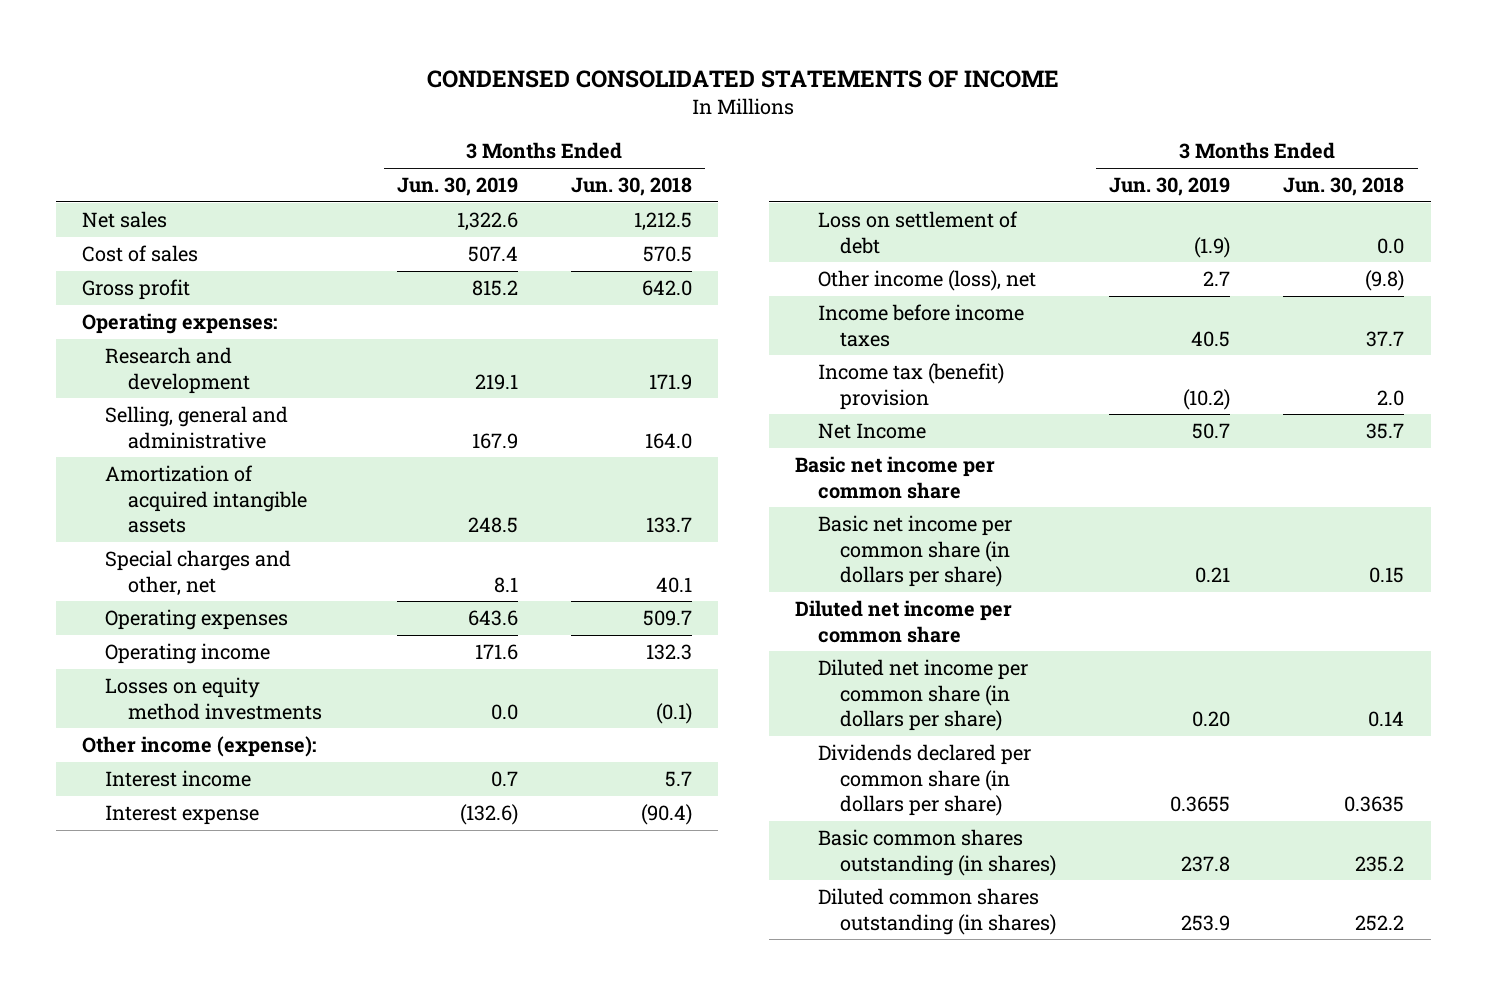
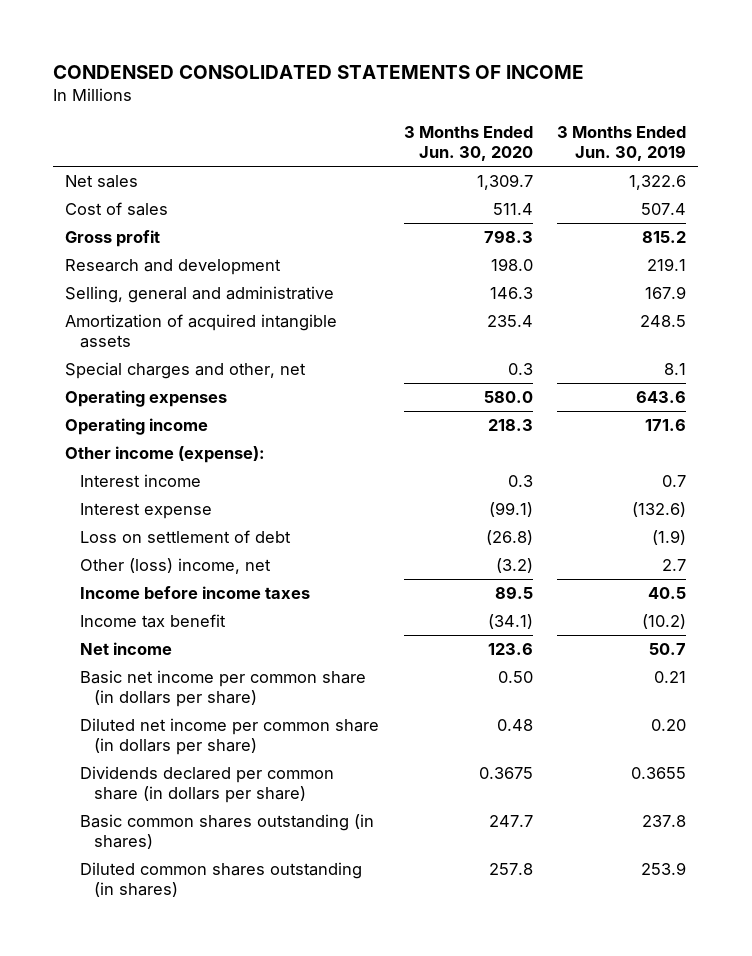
- | 3 Months Ended Jun. 30, 2019 | 3 Months Ended Jun. 30, 2018
+ | 3 Months Ended Jun. 30, 2020 | 3 Months Ended Jun. 30, 2019
- Operating expenses:
- Losses on equity method investments | 0.0 | (0.1)
- Other income (loss), net | 2.7 | (9.8)
+ Other (loss) income, net | (3.2) | 2.7
- Income tax (benefit) provision | (10.2) | 2.0
- Net Income | 50.7 | 35.7
- Basic net income per common share
+ Income tax benefit | (34.1) | (10.2)
+ Net income | 123.6 | 50.7
- Diluted net income per common share

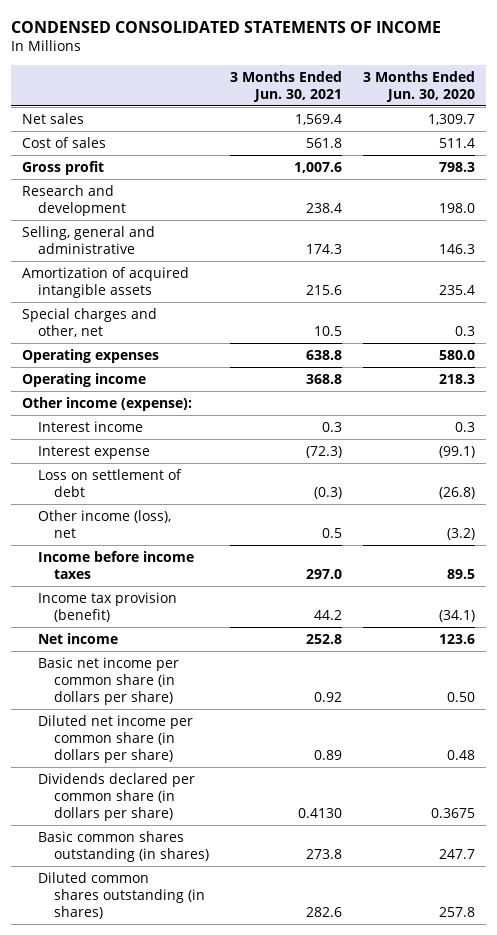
- | 3 Months Ended Jun. 30, 2020 | 3 Months Ended Jun. 30, 2019
+ | 3 Months Ended Jun. 30, 2021 | 3 Months Ended Jun. 30, 2020
- Other (loss) income, net | (3.2) | 2.7
+ Other income (loss), net | 0.5 | (3.2)
- Income tax benefit | (34.1) | (10.2)
+ Income tax provision (benefit) | 44.2 | (34.1)

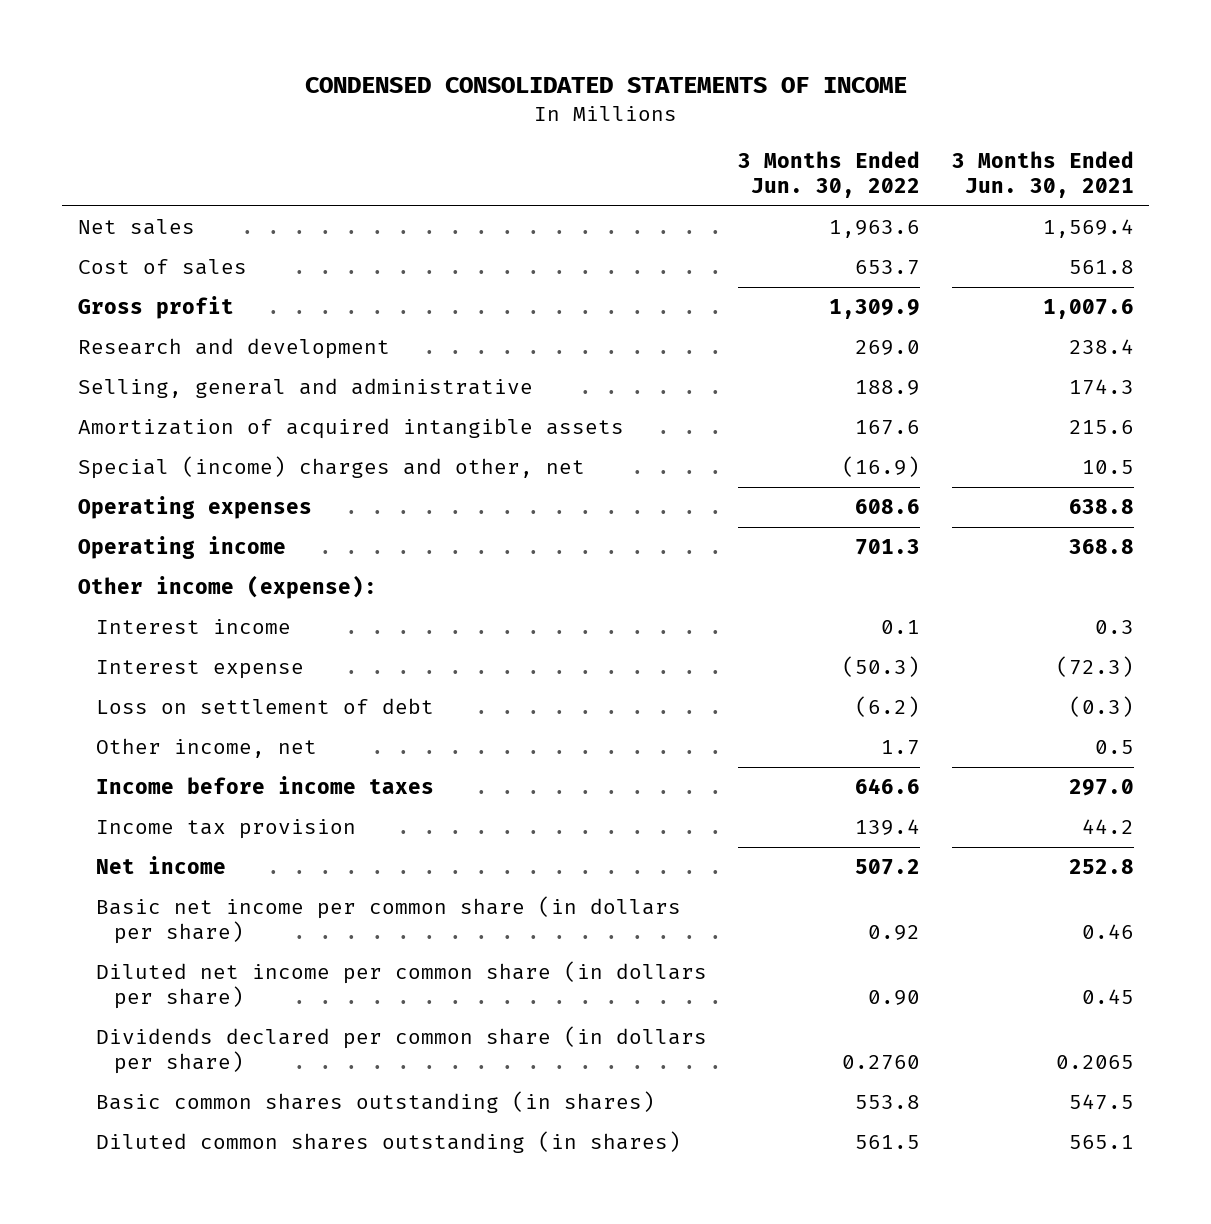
- | 3 Months Ended Jun. 30, 2021 | 3 Months Ended Jun. 30, 2020
+ | 3 Months Ended Jun. 30, 2022 | 3 Months Ended Jun. 30, 2021
- Special charges and other, net | 10.5 | 0.3
+ Special (income) charges and other, net | (16.9) | 10.5
- Other income (loss), net | 0.5 | (3.2)
+ Other income, net | 1.7 | 0.5
- Income tax provision (benefit) | 44.2 | (34.1)
+ Income tax provision | 139.4 | 44.2
- Basic net income per common share (in dollars per share) | 0.92 | 0.50
- Diluted net income per common share (in dollars per share) | 0.89 | 0.48
- Dividends declared per common share (in dollars per share) | 0.4130 | 0.3675
- Basic common shares outstanding (in shares) | 273.8 | 247.7
- Diluted common shares outstanding (in shares) | 282.6 | 257.8
+ Basic net income per common share (in dollars per share) | 0.92 | 0.46
+ Diluted net income per common share (in dollars per share) | 0.90 | 0.45
+ Dividends declared per common share (in dollars per share) | 0.2760 | 0.2065
+ Basic common shares outstanding (in shares) | 553.8 | 547.5
+ Diluted common shares outstanding (in shares) | 561.5 | 565.1

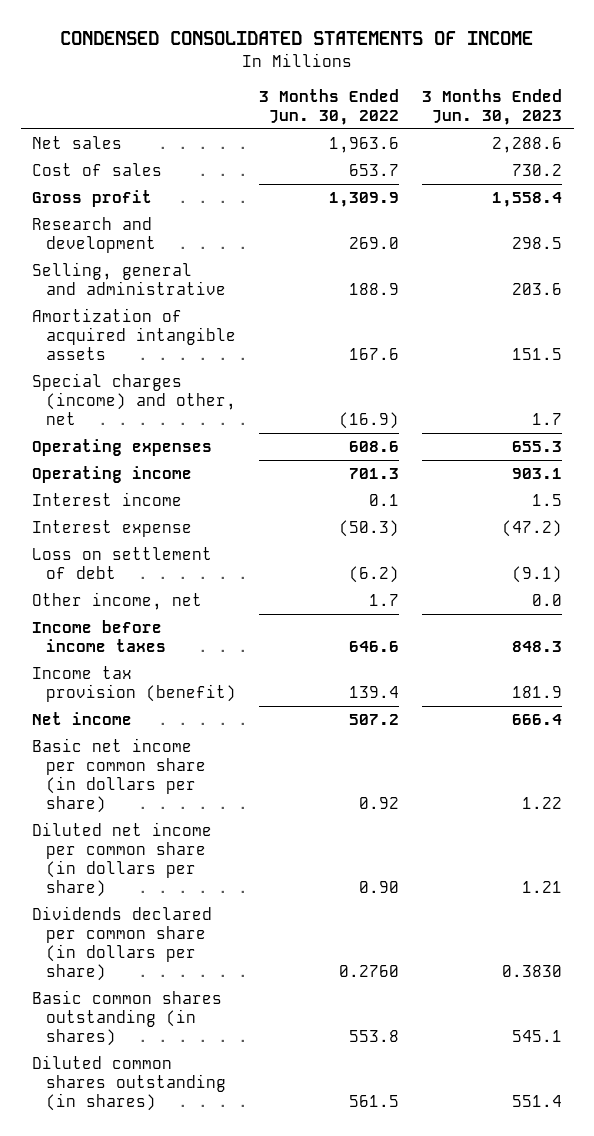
- | 3 Months Ended Jun. 30, 2022 | 3 Months Ended Jun. 30, 2021
+ | 3 Months Ended Jun. 30, 2022 | 3 Months Ended Jun. 30, 2023
- Special (income) charges and other, net | (16.9) | 10.5
+ Special charges (income) and other, net | (16.9) | 1.7
- Other income (expense):
- Income tax provision | 139.4 | 44.2
+ Income tax provision (benefit) | 139.4 | 181.9

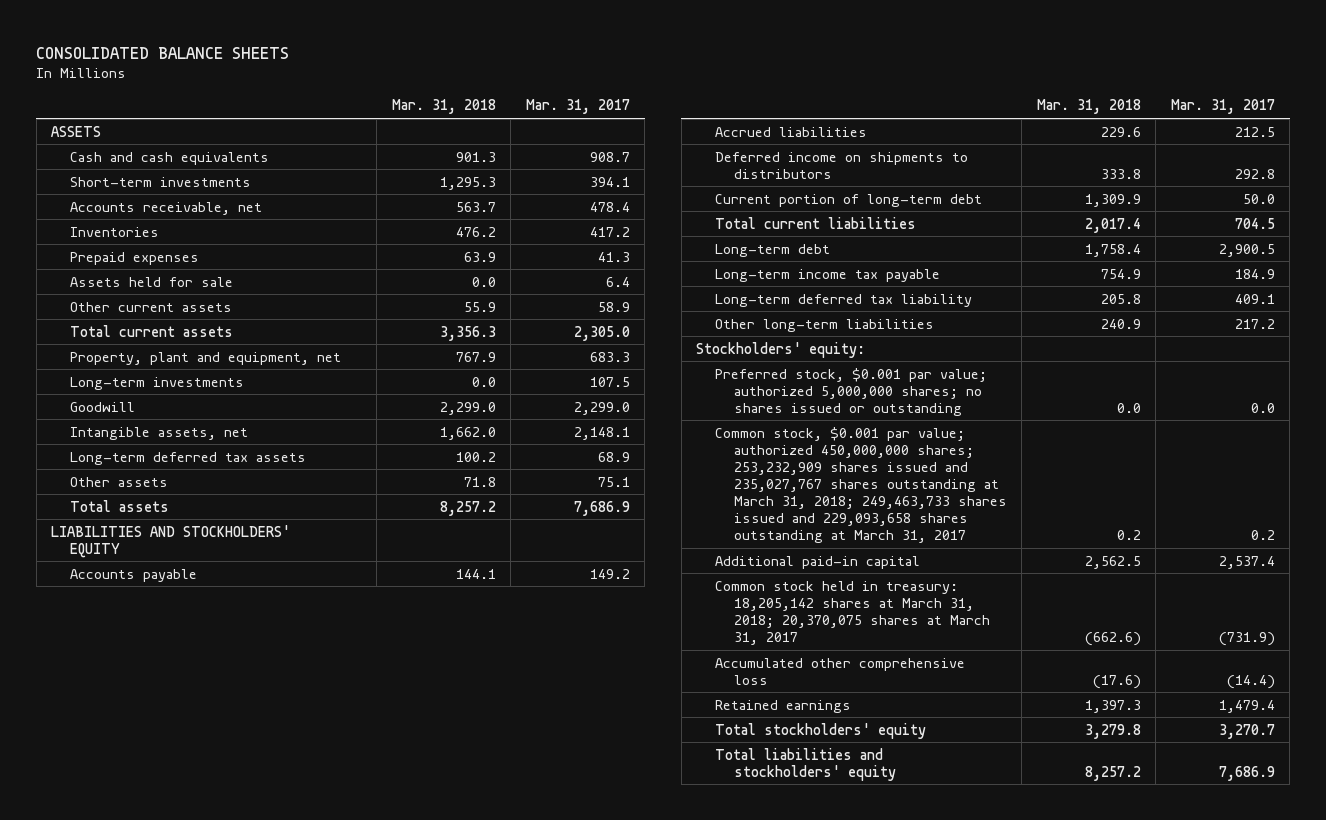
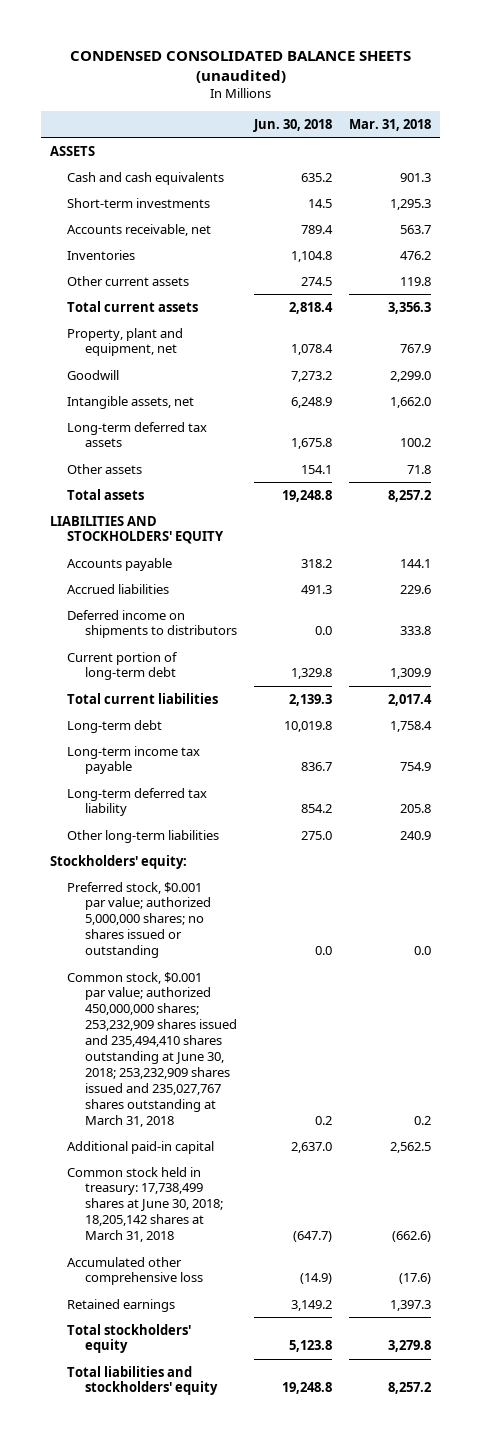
- CONSOLIDATED BALANCE SHEETS
+ CONDENSED CONSOLIDATED BALANCE SHEETS (unaudited)
- | Mar. 31, 2018 | Mar. 31, 2017
+ | Jun. 30, 2018 | Mar. 31, 2018
- Prepaid expenses | 63.9 | 41.3
- Assets held for sale | 0.0 | 6.4
- Other current assets | 55.9 | 58.9
+ Other current assets | 274.5 | 119.8
- Long-term investments | 0.0 | 107.5
- Common stock, $0.001 par value; authorized 450,000,000 shares; 253,232,909 shares issued and 235,027,767 shares outstanding at March 31, 2018; 249,463,733 shares issued and 229,093,658 shares outstanding at March 31, 2017 | 0.2 | 0.2
+ Common stock, $0.001 par value; authorized 450,000,000 shares; 253,232,909 shares issued and 235,494,410 shares outstanding at June 30, 2018; 253,232,909 shares issued and 235,027,767 shares outstanding at March 31, 2018 | 0.2 | 0.2
- Common stock held in treasury: 18,205,142 shares at March 31, 2018; 20,370,075 shares at March 31, 2017 | (662.6) | (731.9)
+ Common stock held in treasury: 17,738,499 shares at June 30, 2018; 18,205,142 shares at March 31, 2018 | (647.7) | (662.6)

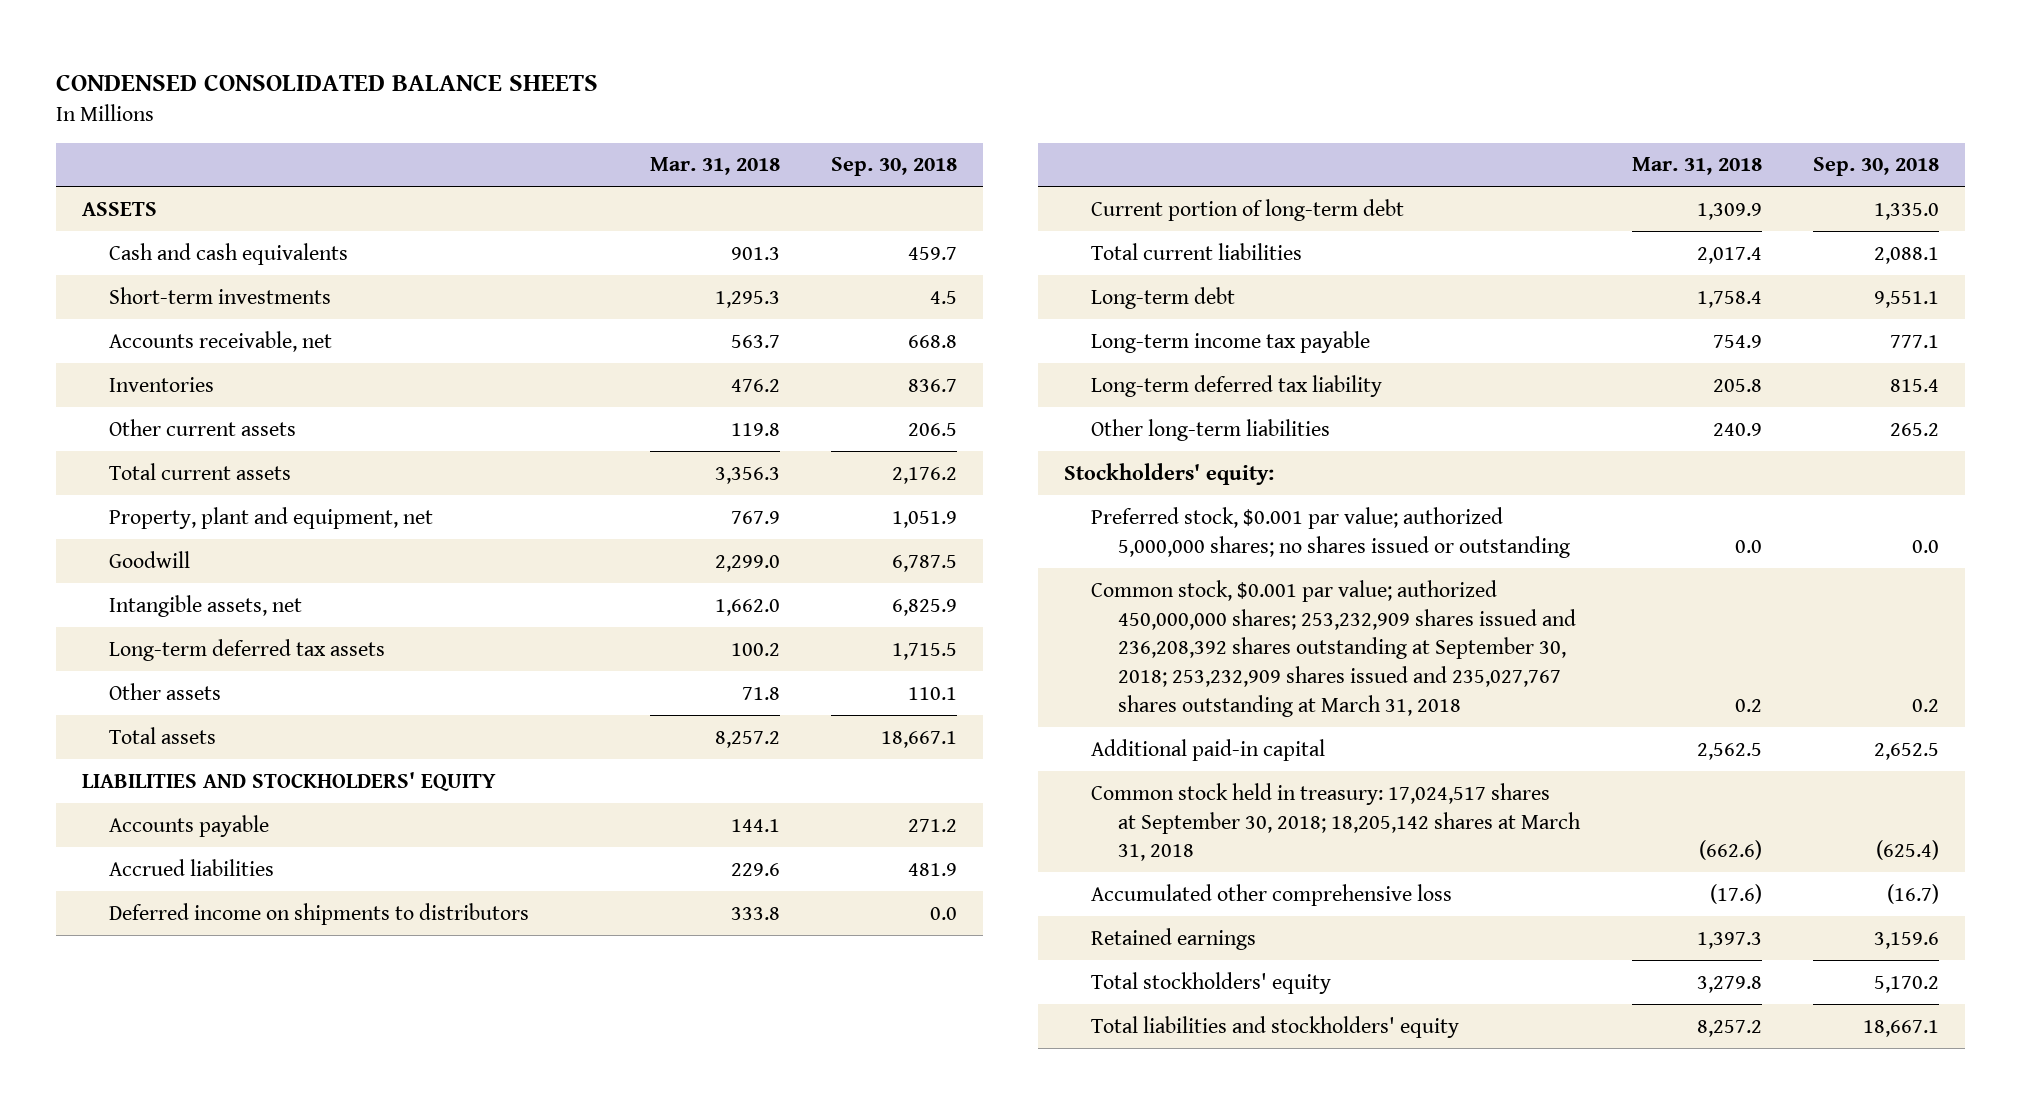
- CONDENSED CONSOLIDATED BALANCE SHEETS (unaudited)
+ CONDENSED CONSOLIDATED BALANCE SHEETS
- | Jun. 30, 2018 | Mar. 31, 2018
+ | Mar. 31, 2018 | Sep. 30, 2018
- Common stock, $0.001 par value; authorized 450,000,000 shares; 253,232,909 shares issued and 235,494,410 shares outstanding at June 30, 2018; 253,232,909 shares issued and 235,027,767 shares outstanding at March 31, 2018 | 0.2 | 0.2
+ Common stock, $0.001 par value; authorized 450,000,000 shares; 253,232,909 shares issued and 236,208,392 shares outstanding at September 30, 2018; 253,232,909 shares issued and 235,027,767 shares outstanding at March 31, 2018 | 0.2 | 0.2
- Common stock held in treasury: 17,738,499 shares at June 30, 2018; 18,205,142 shares at March 31, 2018 | (647.7) | (662.6)
+ Common stock held in treasury: 17,024,517 shares at September 30, 2018; 18,205,142 shares at March 31, 2018 | (662.6) | (625.4)

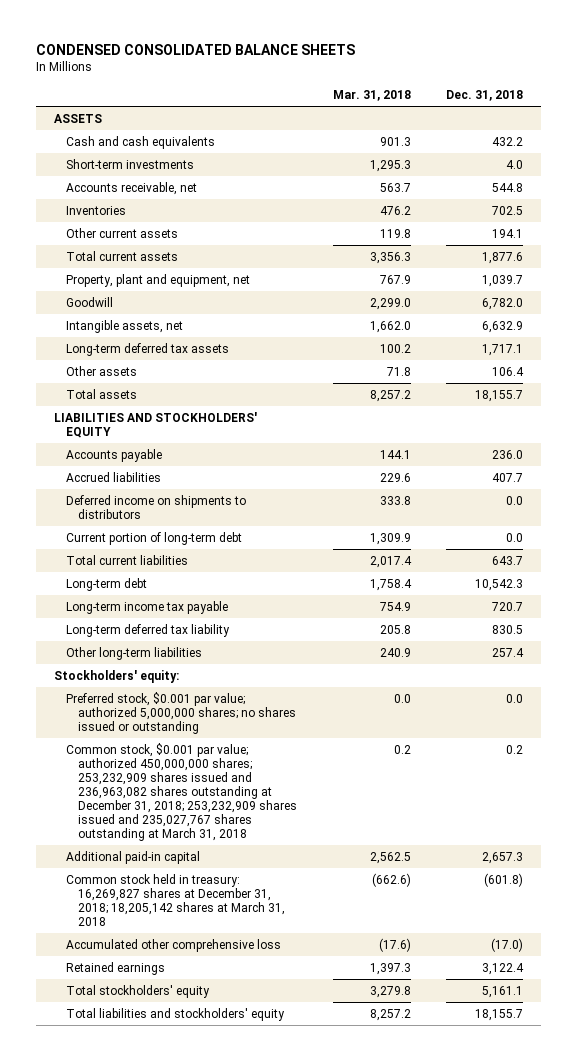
- | Mar. 31, 2018 | Sep. 30, 2018
+ | Mar. 31, 2018 | Dec. 31, 2018
- Common stock, $0.001 par value; authorized 450,000,000 shares; 253,232,909 shares issued and 236,208,392 shares outstanding at September 30, 2018; 253,232,909 shares issued and 235,027,767 shares outstanding at March 31, 2018 | 0.2 | 0.2
+ Common stock, $0.001 par value; authorized 450,000,000 shares; 253,232,909 shares issued and 236,963,082 shares outstanding at December 31, 2018; 253,232,909 shares issued and 235,027,767 shares outstanding at March 31, 2018 | 0.2 | 0.2
- Common stock held in treasury: 17,024,517 shares at September 30, 2018; 18,205,142 shares at March 31, 2018 | (662.6) | (625.4)
+ Common stock held in treasury: 16,269,827 shares at December 31, 2018; 18,205,142 shares at March 31, 2018 | (662.6) | (601.8)

